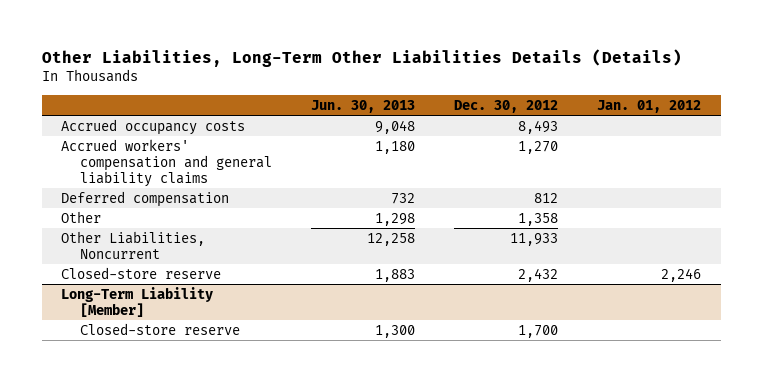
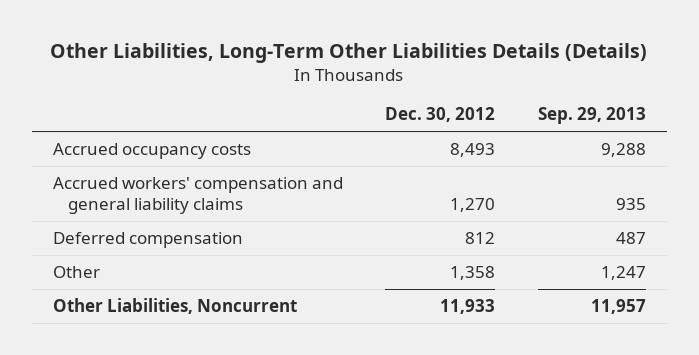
- | Jun. 30, 2013 | Dec. 30, 2012 | Jan. 01, 2012
+ | Dec. 30, 2012 | Sep. 29, 2013
- Closed-store reserve | 1,883 | 2,432 | 2,246
- Long-Term Liability [Member]
- Closed-store reserve | 1,300 | 1,700 |

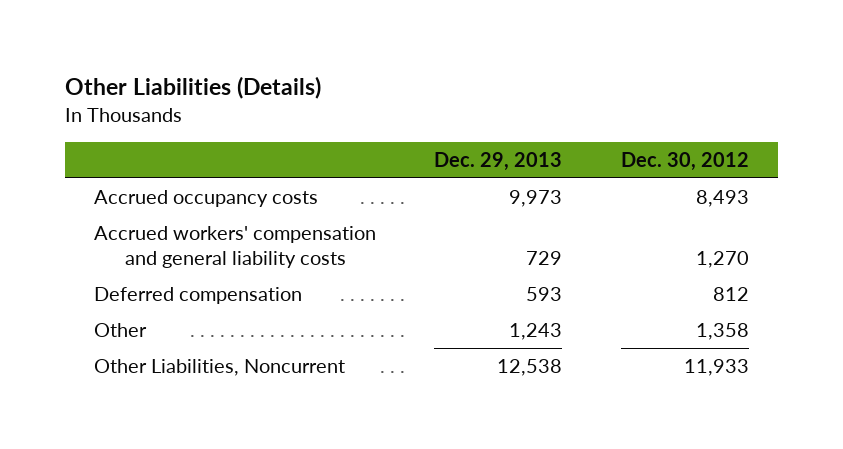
- Other Liabilities, Long-Term Other Liabilities Details (Details)
+ Other Liabilities (Details)
- | Dec. 30, 2012 | Sep. 29, 2013
+ | Dec. 29, 2013 | Dec. 30, 2012
- Accrued workers' compensation and general liability claims | 1,270 | 935
+ Accrued workers' compensation and general liability costs | 729 | 1,270

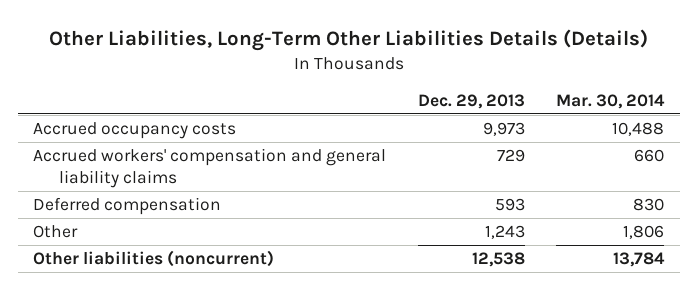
- Other Liabilities (Details)
+ Other Liabilities, Long-Term Other Liabilities Details (Details)
- | Dec. 29, 2013 | Dec. 30, 2012
+ | Dec. 29, 2013 | Mar. 30, 2014
- Accrued workers' compensation and general liability costs | 729 | 1,270
+ Accrued workers' compensation and general liability claims | 729 | 660
- Other Liabilities, Noncurrent | 12,538 | 11,933
+ Other liabilities (noncurrent) | 12,538 | 13,784

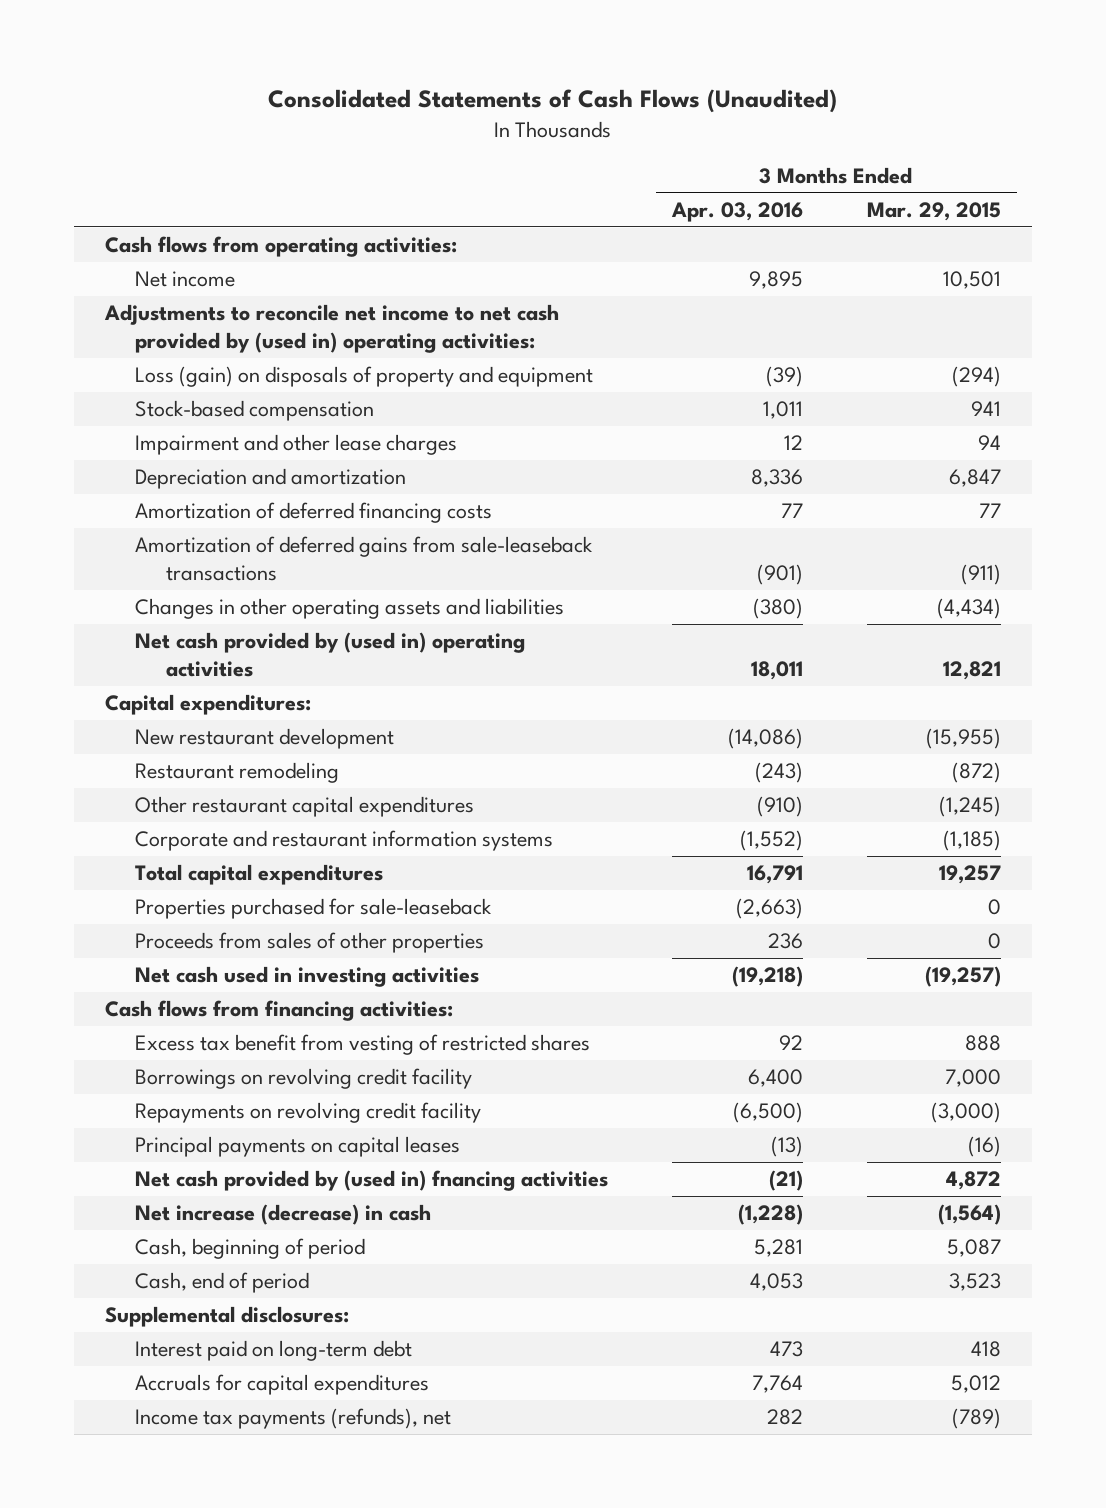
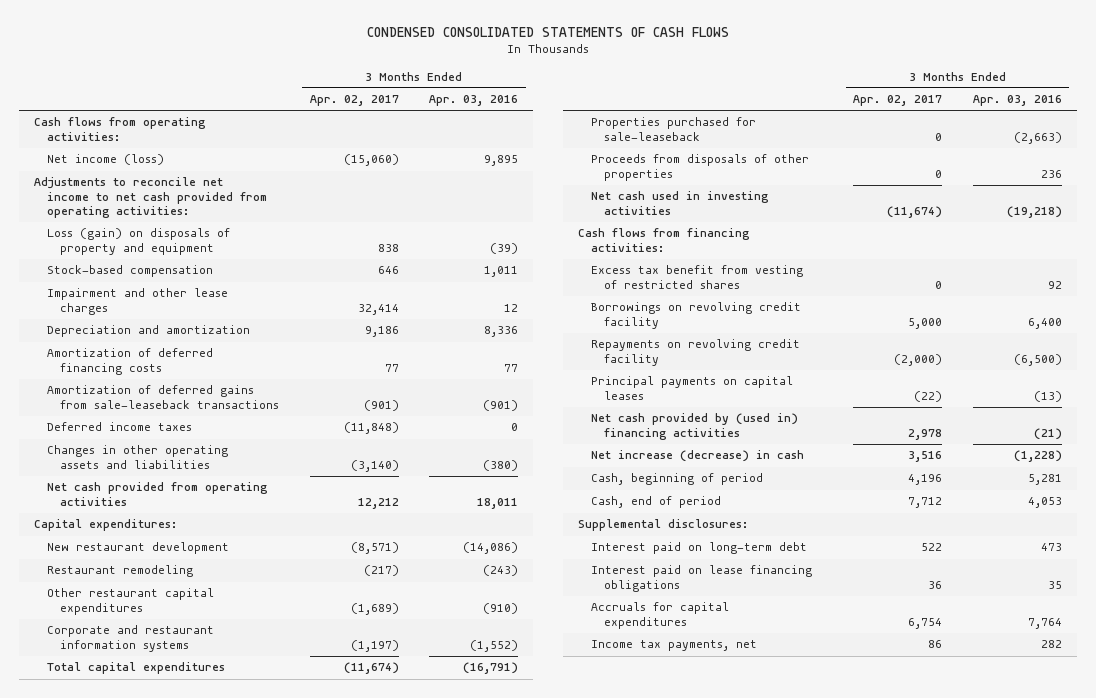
- Consolidated Statements of Cash Flows (Unaudited)
+ CONDENSED CONSOLIDATED STATEMENTS OF CASH FLOWS
- | 3 Months Ended Apr. 03, 2016 | 3 Months Ended Mar. 29, 2015
+ | 3 Months Ended Apr. 02, 2017 | 3 Months Ended Apr. 03, 2016
- Net income | 9,895 | 10,501
- Adjustments to reconcile net income to net cash provided by (used in) operating activities:
+ Net income (loss) | (15,060) | 9,895
+ Adjustments to reconcile net income to net cash provided from operating activities:
+ Deferred income taxes | (11,848) | 0
- Net cash provided by (used in) operating activities | 18,011 | 12,821
+ Net cash provided from operating activities | 12,212 | 18,011
- Total capital expenditures | 16,791 | 19,257
+ Total capital expenditures | (11,674) | (16,791)
- Proceeds from sales of other properties | 236 | 0
+ Proceeds from disposals of other properties | 0 | 236
- Net cash provided by (used in) fnancing activities | (21) | 4,872
+ Net cash provided by (used in) financing activities | 2,978 | (21)
+ Interest paid on lease financing obligations | 36 | 35
- Income tax payments (refunds), net | 282 | (789)
+ Income tax payments, net | 86 | 282

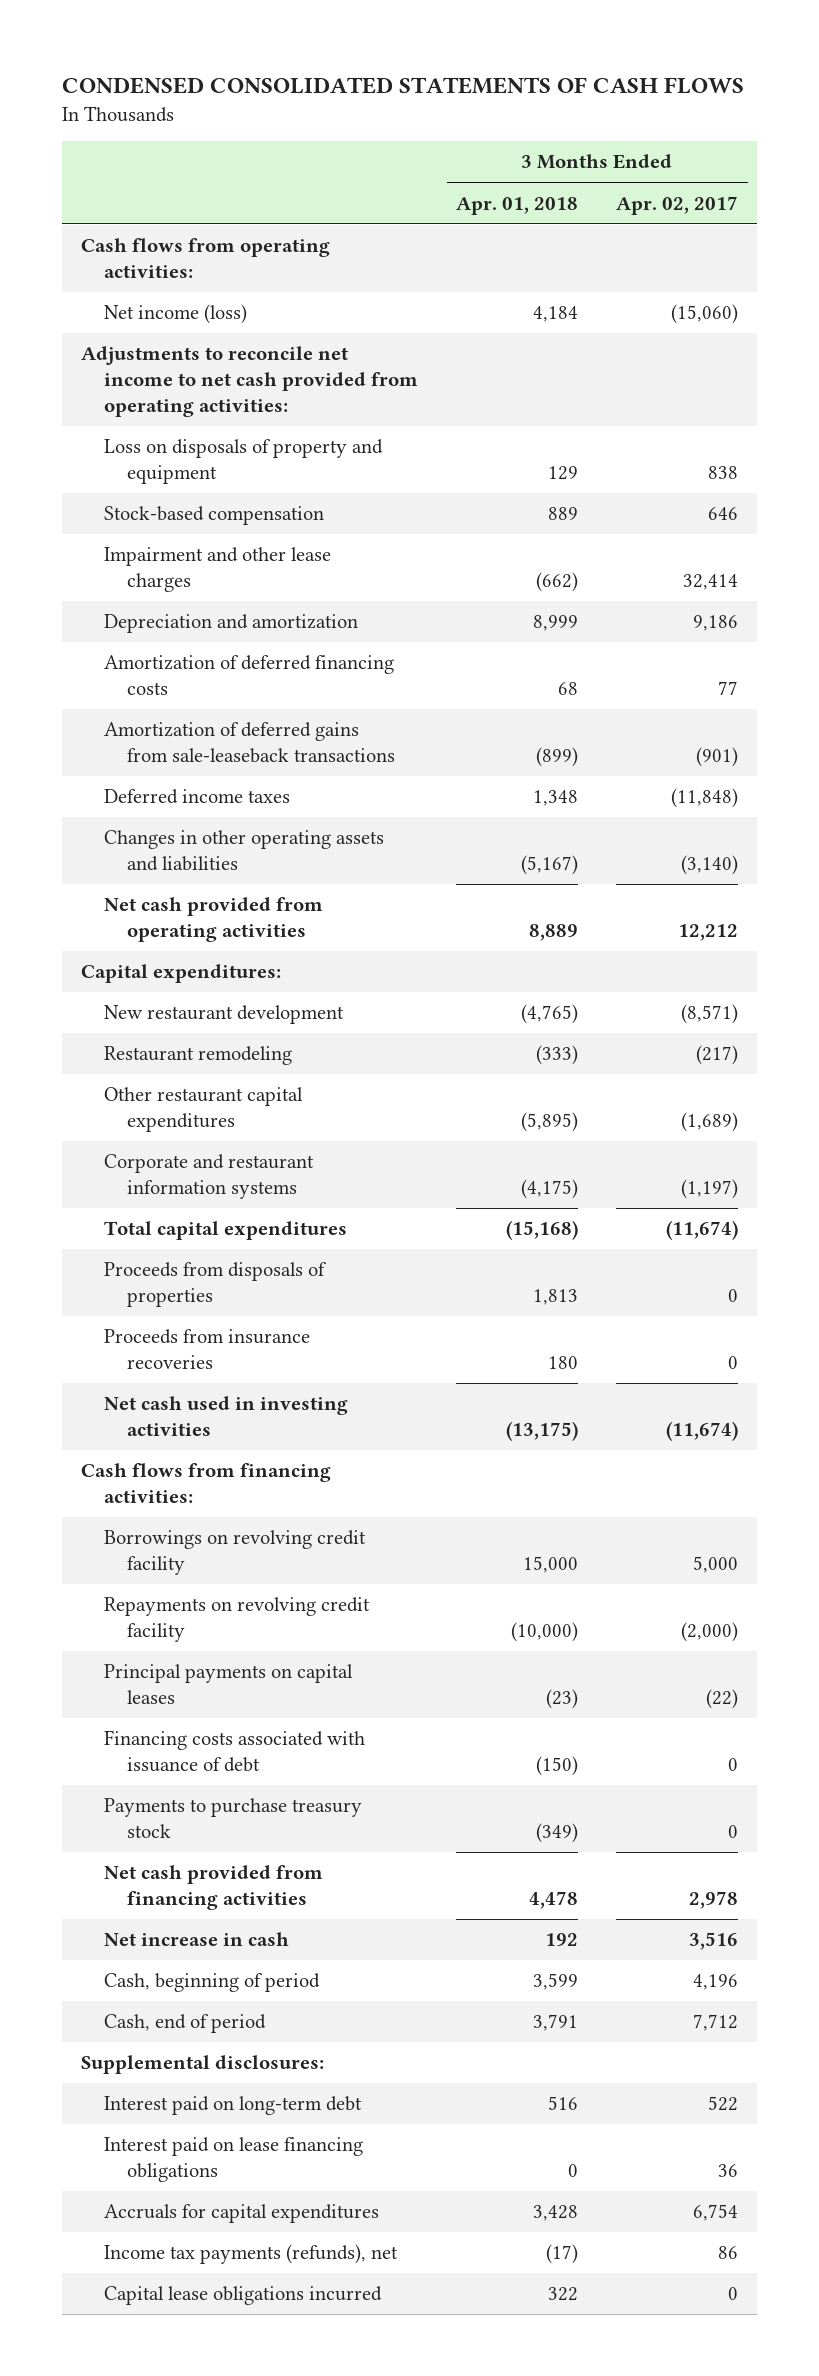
- | 3 Months Ended Apr. 02, 2017 | 3 Months Ended Apr. 03, 2016
+ | 3 Months Ended Apr. 01, 2018 | 3 Months Ended Apr. 02, 2017
- Loss (gain) on disposals of property and equipment | 838 | (39)
+ Loss on disposals of property and equipment | 129 | 838
- Properties purchased for sale-leaseback | 0 | (2,663)
- Proceeds from disposals of other properties | 0 | 236
+ Proceeds from disposals of properties | 1,813 | 0
+ Proceeds from insurance recoveries | 180 | 0
- Excess tax benefit from vesting of restricted shares | 0 | 92
- Net cash provided by (used in) financing activities | 2,978 | (21)
- Net increase (decrease) in cash | 3,516 | (1,228)
+ Financing costs associated with issuance of debt | (150) | 0
+ Payments to purchase treasury stock | (349) | 0
+ Net cash provided from financing activities | 4,478 | 2,978
+ Net increase in cash | 192 | 3,516
- Income tax payments, net | 86 | 282
+ Income tax payments (refunds), net | (17) | 86
+ Capital lease obligations incurred | 322 | 0

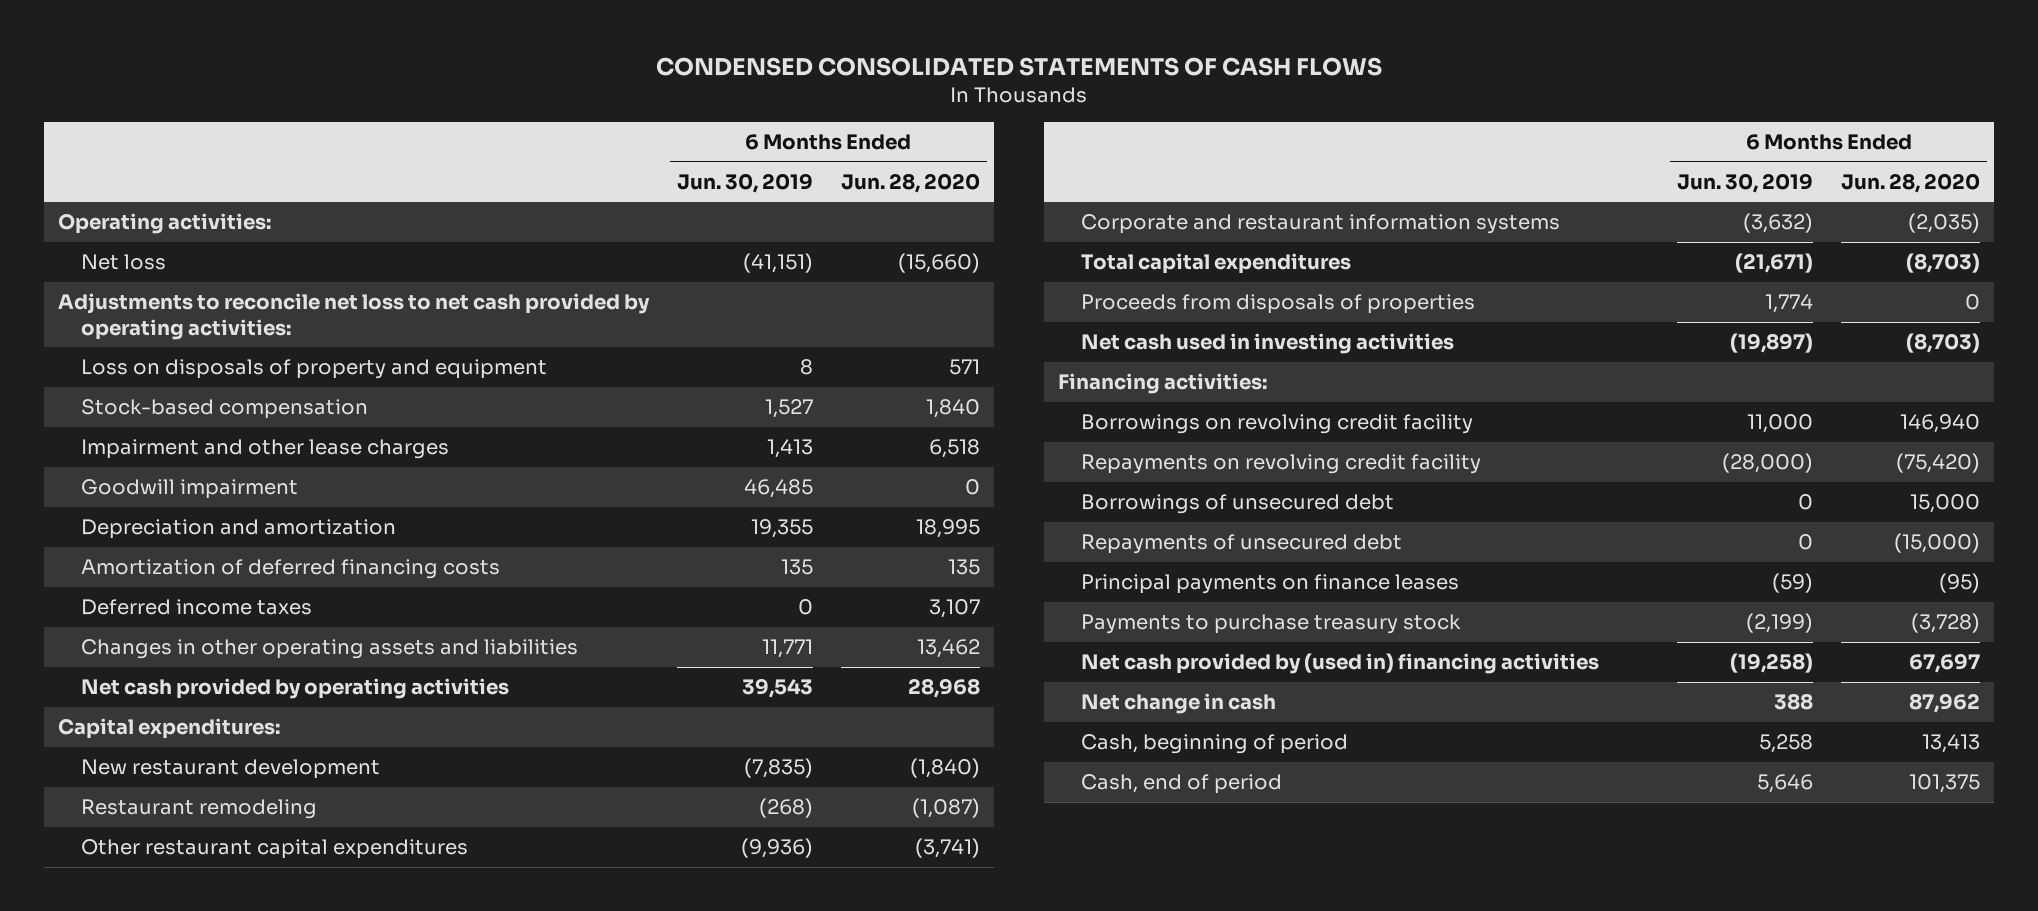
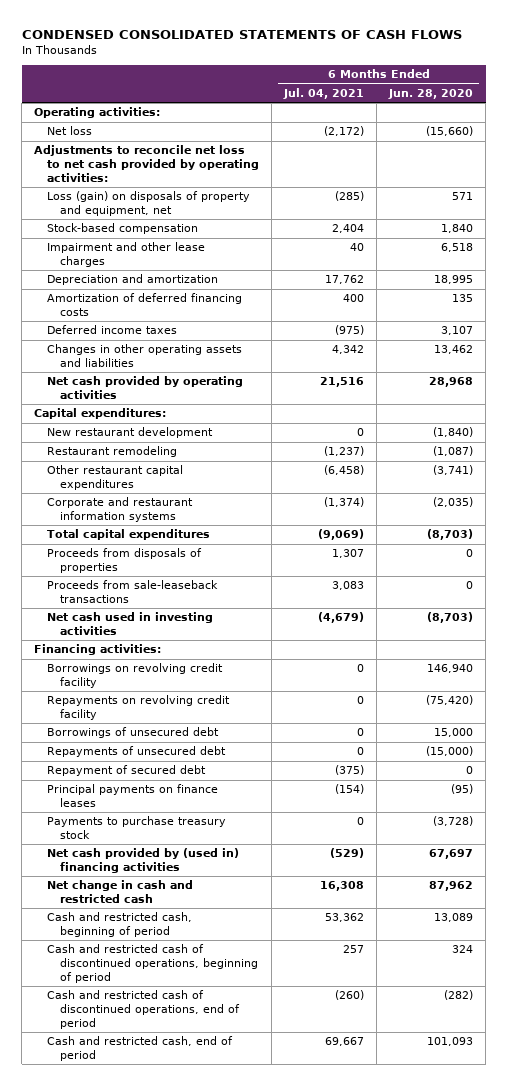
- | 6 Months Ended Jun. 30, 2019 | 6 Months Ended Jun. 28, 2020
+ | 6 Months Ended Jul. 04, 2021 | 6 Months Ended Jun. 28, 2020
- Loss on disposals of property and equipment | 8 | 571
+ Loss (gain) on disposals of property and equipment, net | (285) | 571
- Goodwill impairment | 46,485 | 0
+ Proceeds from sale-leaseback transactions | 3,083 | 0
+ Repayment of secured debt | (375) | 0
- Net change in cash | 388 | 87,962
- Cash, beginning of period | 5,258 | 13,413
- Cash, end of period | 5,646 | 101,375
+ Net change in cash and restricted cash | 16,308 | 87,962
+ Cash and restricted cash, beginning of period | 53,362 | 13,089
+ Cash and restricted cash of discontinued operations, beginning of period | 257 | 324
+ Cash and restricted cash of discontinued operations, end of period | (260) | (282)
+ Cash and restricted cash, end of period | 69,667 | 101,093

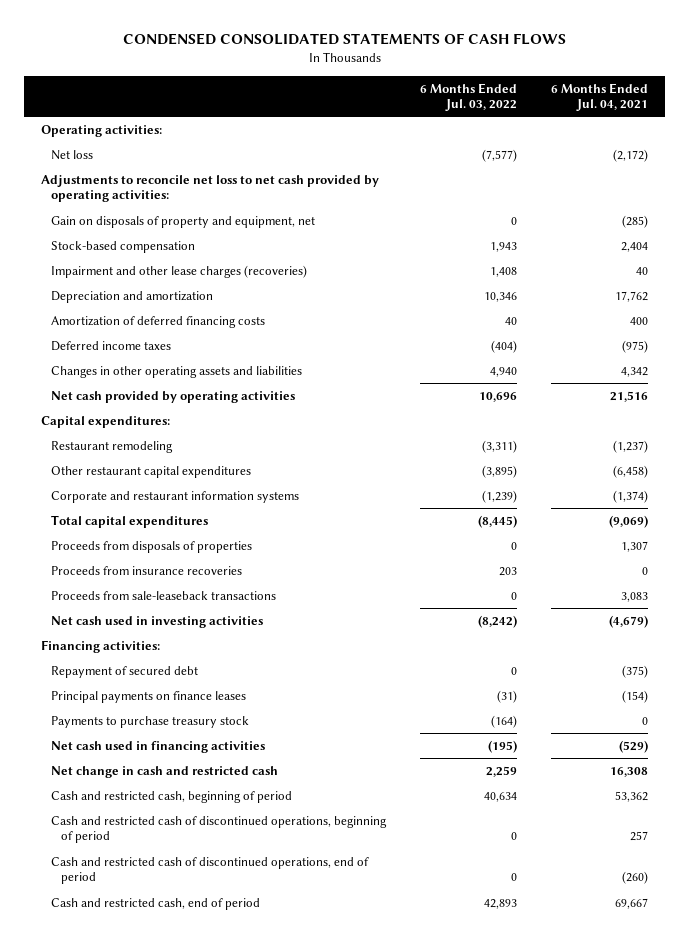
- | 6 Months Ended Jul. 04, 2021 | 6 Months Ended Jun. 28, 2020
+ | 6 Months Ended Jul. 03, 2022 | 6 Months Ended Jul. 04, 2021
- Loss (gain) on disposals of property and equipment, net | (285) | 571
+ Gain on disposals of property and equipment, net | 0 | (285)
- Impairment and other lease charges | 40 | 6,518
+ Impairment and other lease charges (recoveries) | 1,408 | 40
- New restaurant development | 0 | (1,840)
+ Proceeds from insurance recoveries | 203 | 0
- Borrowings on revolving credit facility | 0 | 146,940
- Repayments on revolving credit facility | 0 | (75,420)
- Borrowings of unsecured debt | 0 | 15,000
- Repayments of unsecured debt | 0 | (15,000)
- Net cash provided by (used in) financing activities | (529) | 67,697
+ Net cash used in financing activities | (195) | (529)

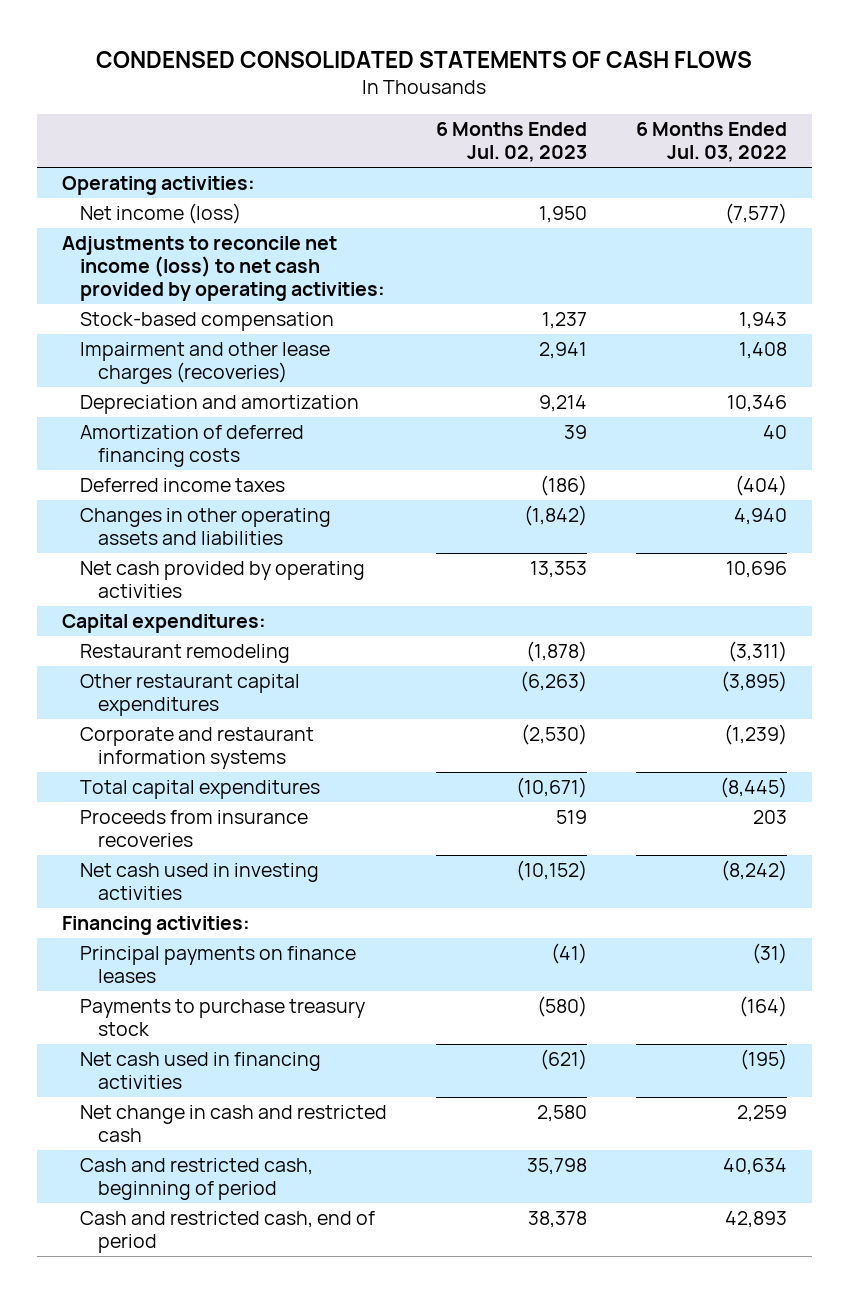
- | 6 Months Ended Jul. 03, 2022 | 6 Months Ended Jul. 04, 2021
+ | 6 Months Ended Jul. 02, 2023 | 6 Months Ended Jul. 03, 2022
- Net loss | (7,577) | (2,172)
- Adjustments to reconcile net loss to net cash provided by operating activities:
- Gain on disposals of property and equipment, net | 0 | (285)
+ Net income (loss) | 1,950 | (7,577)
+ Adjustments to reconcile net income (loss) to net cash provided by operating activities:
- Proceeds from disposals of properties | 0 | 1,307
- Proceeds from sale-leaseback transactions | 0 | 3,083
- Repayment of secured debt | 0 | (375)
- Cash and restricted cash of discontinued operations, beginning of period | 0 | 257
- Cash and restricted cash of discontinued operations, end of period | 0 | (260)

